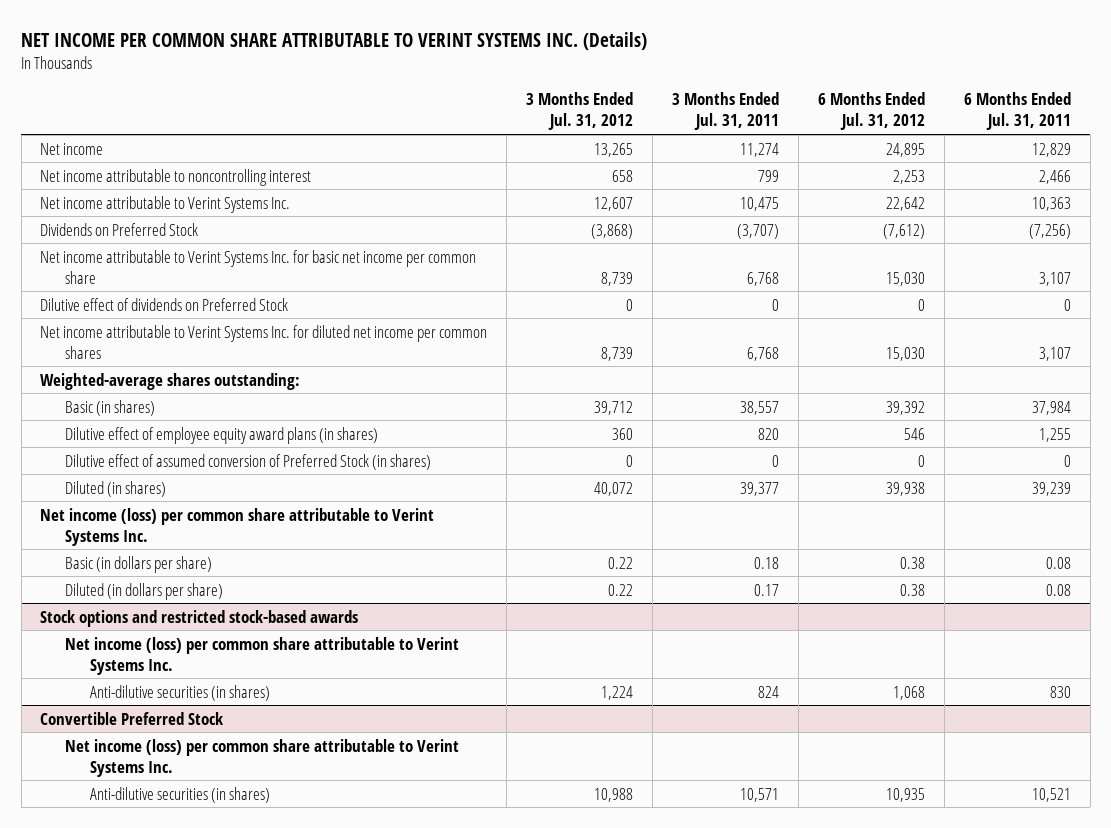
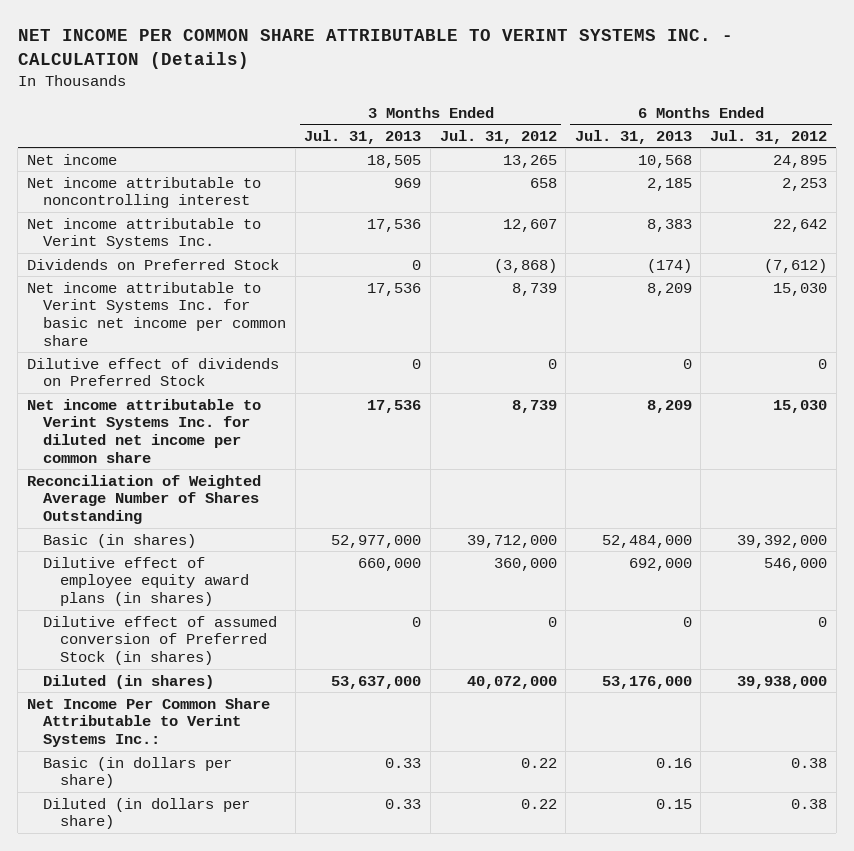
- NET INCOME PER COMMON SHARE ATTRIBUTABLE TO VERINT SYSTEMS INC. (Details)
+ NET INCOME PER COMMON SHARE ATTRIBUTABLE TO VERINT SYSTEMS INC. - CALCULATION (Details)
- | 3 Months Ended Jul. 31, 2012 | 3 Months Ended Jul. 31, 2011 | 6 Months Ended Jul. 31, 2012 | 6 Months Ended Jul. 31, 2011
+ | 3 Months Ended Jul. 31, 2013 | 3 Months Ended Jul. 31, 2012 | 6 Months Ended Jul. 31, 2013 | 6 Months Ended Jul. 31, 2012
- Net income attributable to Verint Systems Inc. for diluted net income per common shares | 8,739 | 6,768 | 15,030 | 3,107
- Weighted-average shares outstanding:
- Basic (in shares) | 39,712 | 38,557 | 39,392 | 37,984
- Dilutive effect of employee equity award plans (in shares) | 360 | 820 | 546 | 1,255
+ Net income attributable to Verint Systems Inc. for diluted net income per common share | 17,536 | 8,739 | 8,209 | 15,030
+ Reconciliation of Weighted Average Number of Shares Outstanding
+ Basic (in shares) | 52,977,000 | 39,712,000 | 52,484,000 | 39,392,000
+ Dilutive effect of employee equity award plans (in shares) | 660,000 | 360,000 | 692,000 | 546,000
- Diluted (in shares) | 40,072 | 39,377 | 39,938 | 39,239
- Net income (loss) per common share attributable to Verint Systems Inc.
+ Diluted (in shares) | 53,637,000 | 40,072,000 | 53,176,000 | 39,938,000
+ Net Income Per Common Share Attributable to Verint Systems Inc.:
- Stock options and restricted stock-based awards
- Net income (loss) per common share attributable to Verint Systems Inc.
- Anti-dilutive securities (in shares) | 1,224 | 824 | 1,068 | 830
- Convertible Preferred Stock
- Net income (loss) per common share attributable to Verint Systems Inc.
- Anti-dilutive securities (in shares) | 10,988 | 10,571 | 10,935 | 10,521

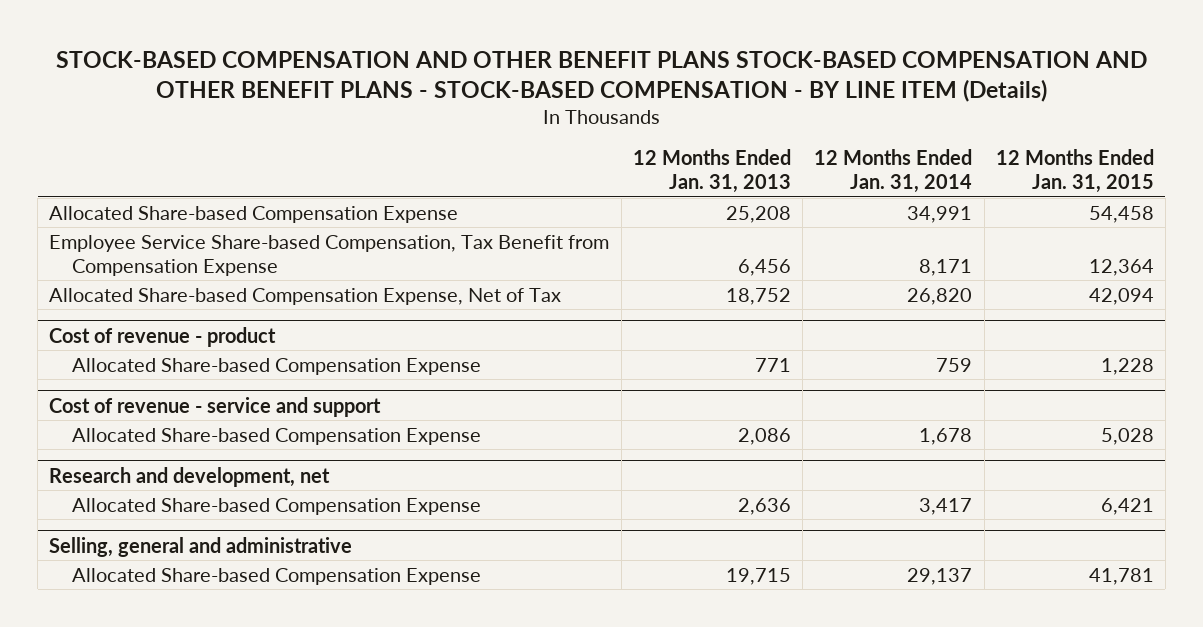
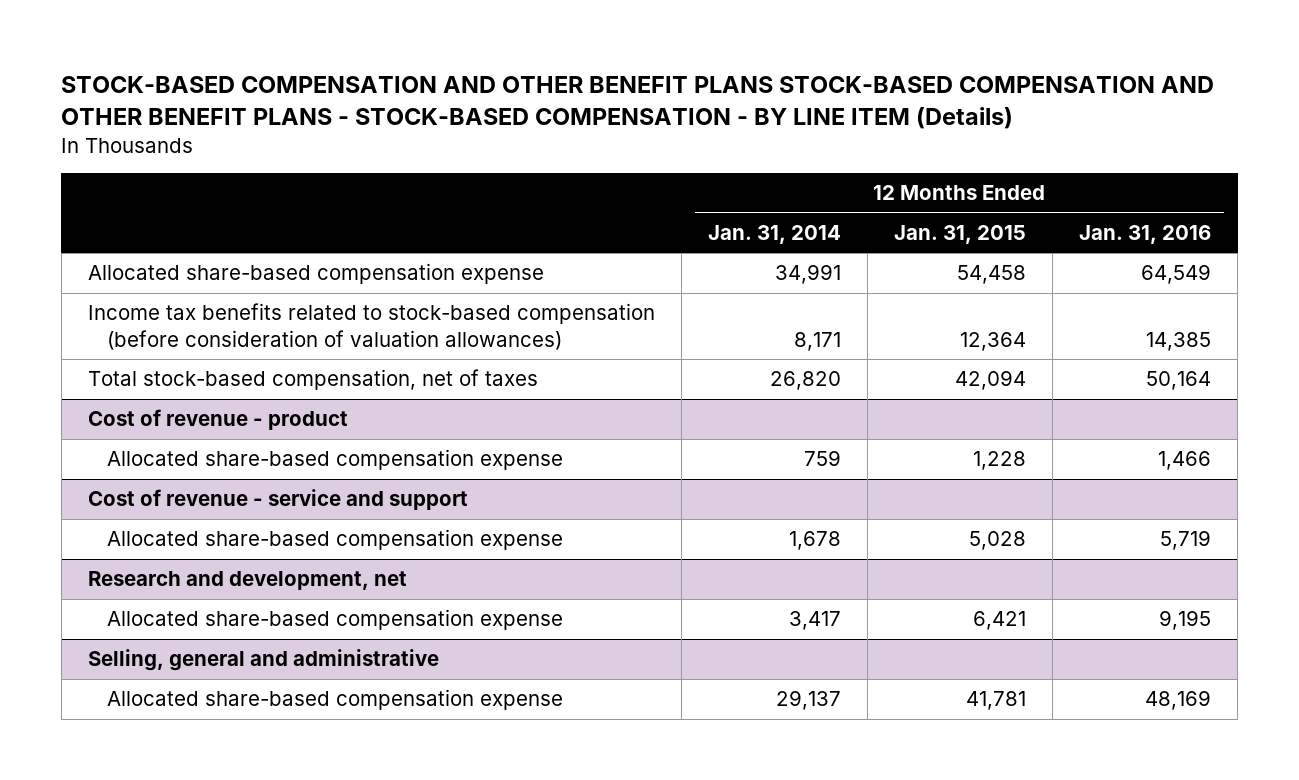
- | 12 Months Ended Jan. 31, 2013 | 12 Months Ended Jan. 31, 2014 | 12 Months Ended Jan. 31, 2015
+ | 12 Months Ended Jan. 31, 2014 | 12 Months Ended Jan. 31, 2015 | 12 Months Ended Jan. 31, 2016
- Allocated Share-based Compensation Expense | 25,208 | 34,991 | 54,458
- Employee Service Share-based Compensation, Tax Benefit from Compensation Expense | 6,456 | 8,171 | 12,364
- Allocated Share-based Compensation Expense, Net of Tax | 18,752 | 26,820 | 42,094
+ Allocated share-based compensation expense | 34,991 | 54,458 | 64,549
+ Income tax benefits related to stock-based compensation (before consideration of valuation allowances) | 8,171 | 12,364 | 14,385
+ Total stock-based compensation, net of taxes | 26,820 | 42,094 | 50,164
@ Cost of revenue - product
- Allocated Share-based Compensation Expense | 771 | 759 | 1,228
+ Allocated share-based compensation expense | 759 | 1,228 | 1,466
@ Cost of revenue - service and support
- Allocated Share-based Compensation Expense | 2,086 | 1,678 | 5,028
+ Allocated share-based compensation expense | 1,678 | 5,028 | 5,719
@ Research and development, net
- Allocated Share-based Compensation Expense | 2,636 | 3,417 | 6,421
+ Allocated share-based compensation expense | 3,417 | 6,421 | 9,195
@ Selling, general and administrative
- Allocated Share-based Compensation Expense | 19,715 | 29,137 | 41,781
+ Allocated share-based compensation expense | 29,137 | 41,781 | 48,169

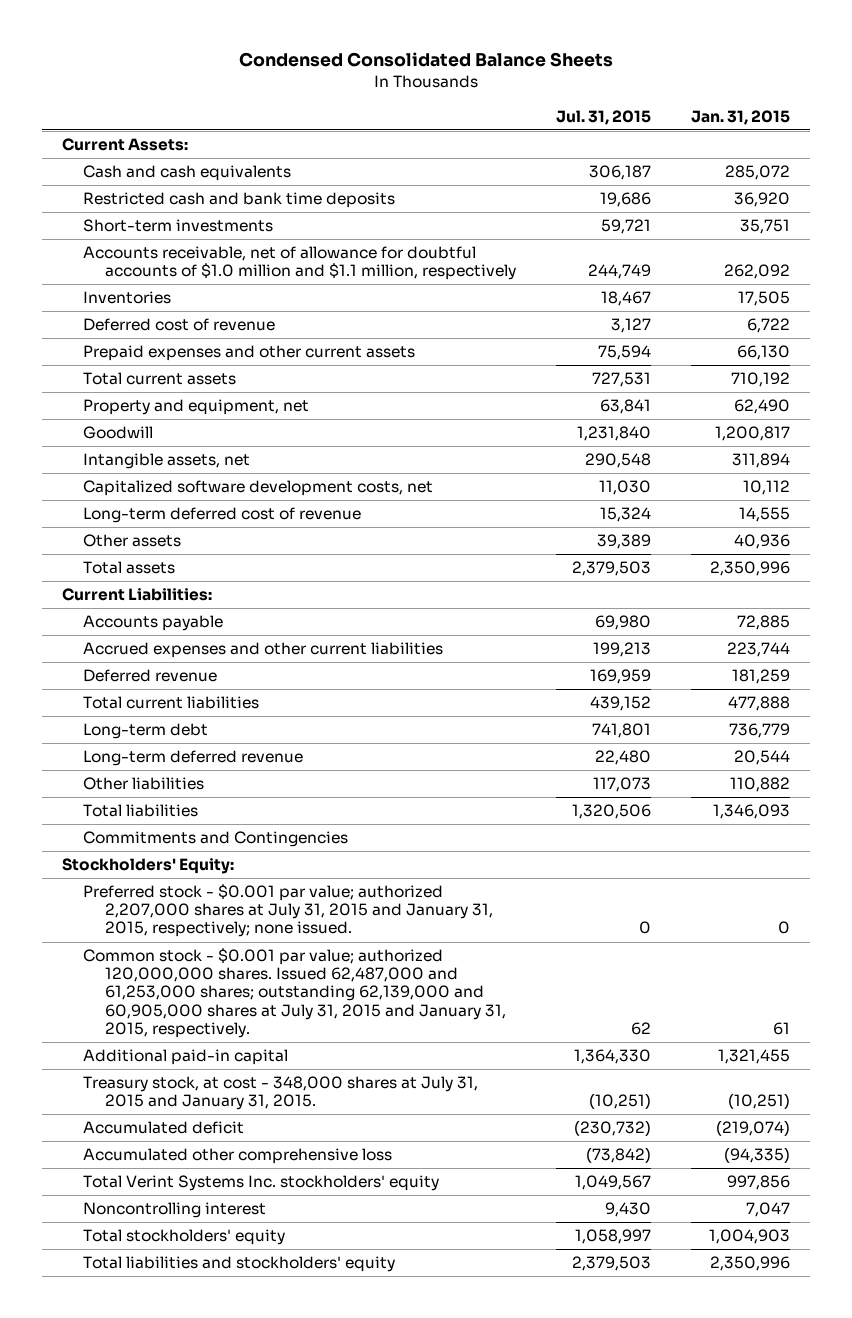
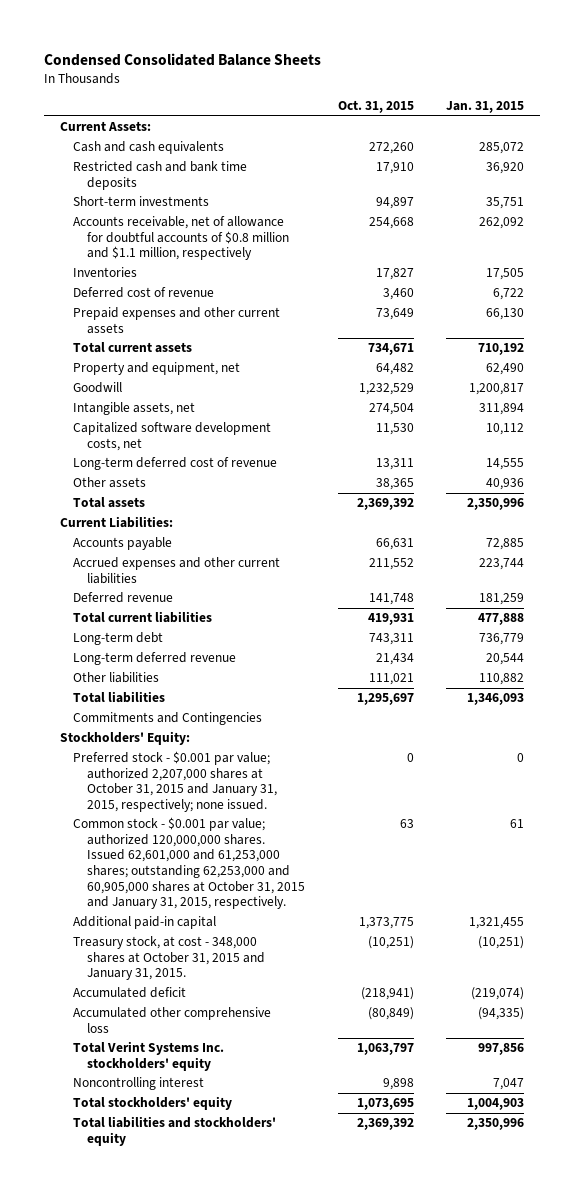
- | Jul. 31, 2015 | Jan. 31, 2015
+ | Oct. 31, 2015 | Jan. 31, 2015
- Accounts receivable, net of allowance for doubtful accounts of $1.0 million and $1.1 million, respectively | 244,749 | 262,092
+ Accounts receivable, net of allowance for doubtful accounts of $0.8 million and $1.1 million, respectively | 254,668 | 262,092
- Preferred stock - $0.001 par value; authorized 2,207,000 shares at July 31, 2015 and January 31, 2015, respectively; none issued. | 0 | 0
- Common stock - $0.001 par value; authorized 120,000,000 shares. Issued 62,487,000 and 61,253,000 shares; outstanding 62,139,000 and 60,905,000 shares at July 31, 2015 and January 31, 2015, respectively. | 62 | 61
+ Preferred stock - $0.001 par value; authorized 2,207,000 shares at October 31, 2015 and January 31, 2015, respectively; none issued. | 0 | 0
+ Common stock - $0.001 par value; authorized 120,000,000 shares. Issued 62,601,000 and 61,253,000 shares; outstanding 62,253,000 and 60,905,000 shares at October 31, 2015 and January 31, 2015, respectively. | 63 | 61
- Treasury stock, at cost - 348,000 shares at July 31, 2015 and January 31, 2015. | (10,251) | (10,251)
+ Treasury stock, at cost - 348,000 shares at October 31, 2015 and January 31, 2015. | (10,251) | (10,251)

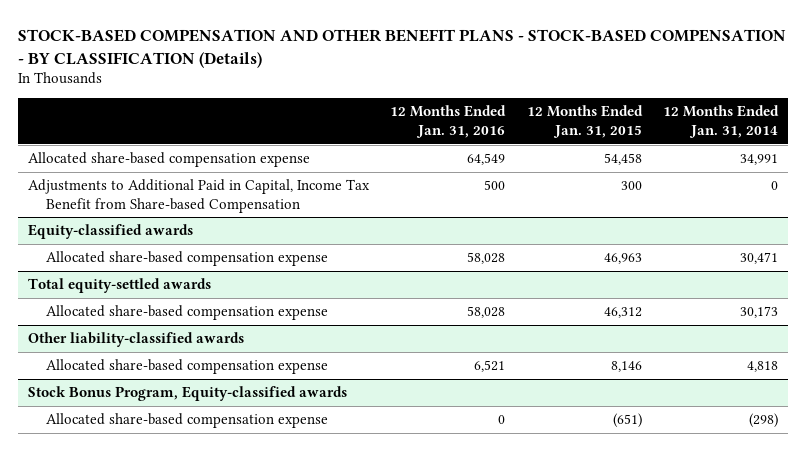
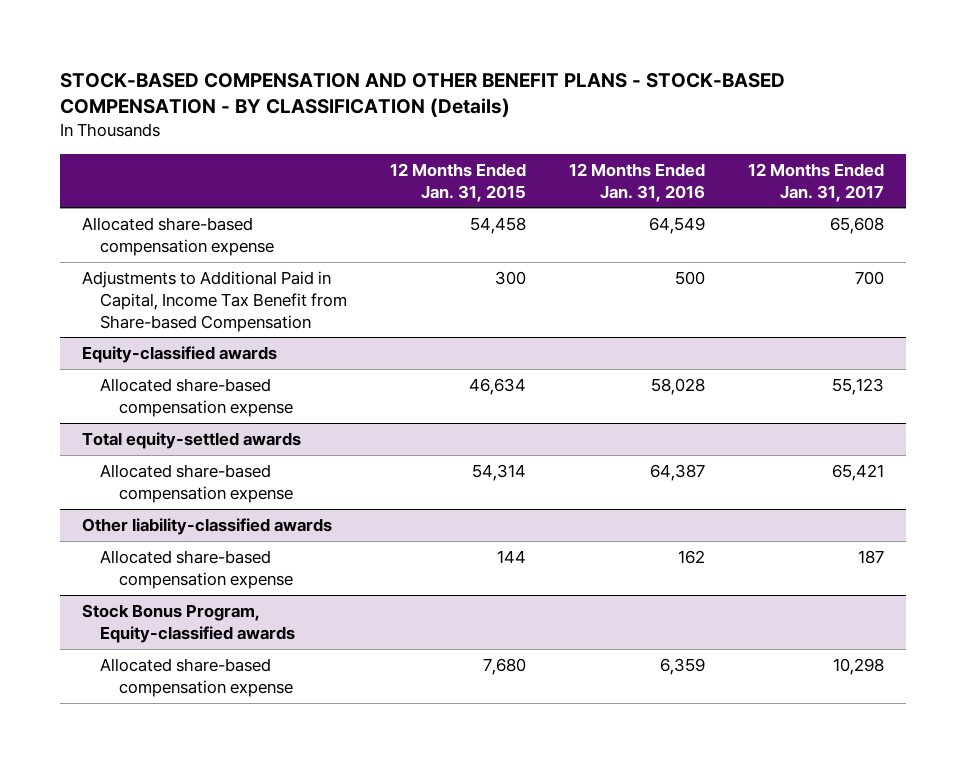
- | 12 Months Ended Jan. 31, 2016 | 12 Months Ended Jan. 31, 2015 | 12 Months Ended Jan. 31, 2014
+ | 12 Months Ended Jan. 31, 2015 | 12 Months Ended Jan. 31, 2016 | 12 Months Ended Jan. 31, 2017
@ Equity-classified awards
- Allocated share-based compensation expense | 58,028 | 46,963 | 30,471
+ Allocated share-based compensation expense | 46,634 | 58,028 | 55,123
@ Total equity-settled awards
- Allocated share-based compensation expense | 58,028 | 46,312 | 30,173
+ Allocated share-based compensation expense | 54,314 | 64,387 | 65,421
@ Other liability-classified awards
- Allocated share-based compensation expense | 6,521 | 8,146 | 4,818
+ Allocated share-based compensation expense | 144 | 162 | 187
@ Stock Bonus Program, Equity-classified awards
- Allocated share-based compensation expense | 0 | (651) | (298)
+ Allocated share-based compensation expense | 7,680 | 6,359 | 10,298

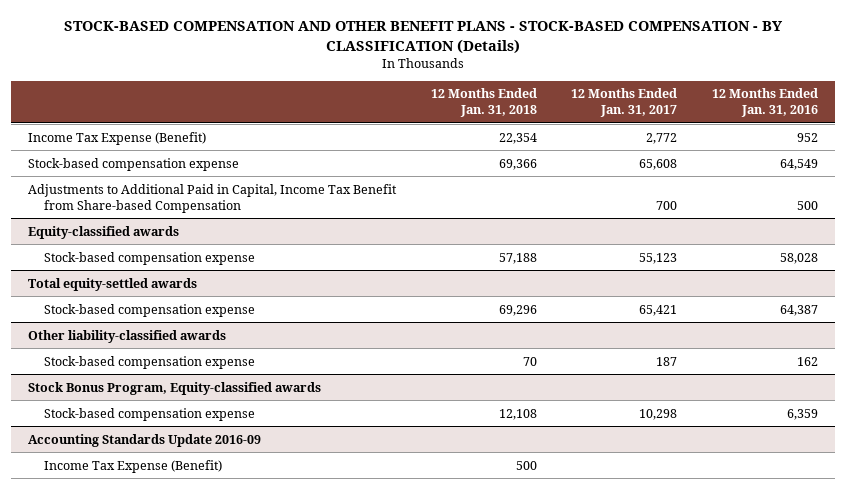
- | 12 Months Ended Jan. 31, 2015 | 12 Months Ended Jan. 31, 2016 | 12 Months Ended Jan. 31, 2017
+ | 12 Months Ended Jan. 31, 2018 | 12 Months Ended Jan. 31, 2017 | 12 Months Ended Jan. 31, 2016
- Allocated share-based compensation expense | 54,458 | 64,549 | 65,608
+ Income Tax Expense (Benefit) | 22,354 | 2,772 | 952
+ Stock-based compensation expense | 69,366 | 65,608 | 64,549
@ Equity-classified awards
- Allocated share-based compensation expense | 46,634 | 58,028 | 55,123
+ Stock-based compensation expense | 57,188 | 55,123 | 58,028
@ Total equity-settled awards
- Allocated share-based compensation expense | 54,314 | 64,387 | 65,421
+ Stock-based compensation expense | 69,296 | 65,421 | 64,387
@ Other liability-classified awards
- Allocated share-based compensation expense | 144 | 162 | 187
+ Stock-based compensation expense | 70 | 187 | 162
@ Stock Bonus Program, Equity-classified awards
- Allocated share-based compensation expense | 7,680 | 6,359 | 10,298
+ Stock-based compensation expense | 12,108 | 10,298 | 6,359
+ Accounting Standards Update 2016-09
+ Income Tax Expense (Benefit) | 500 | |

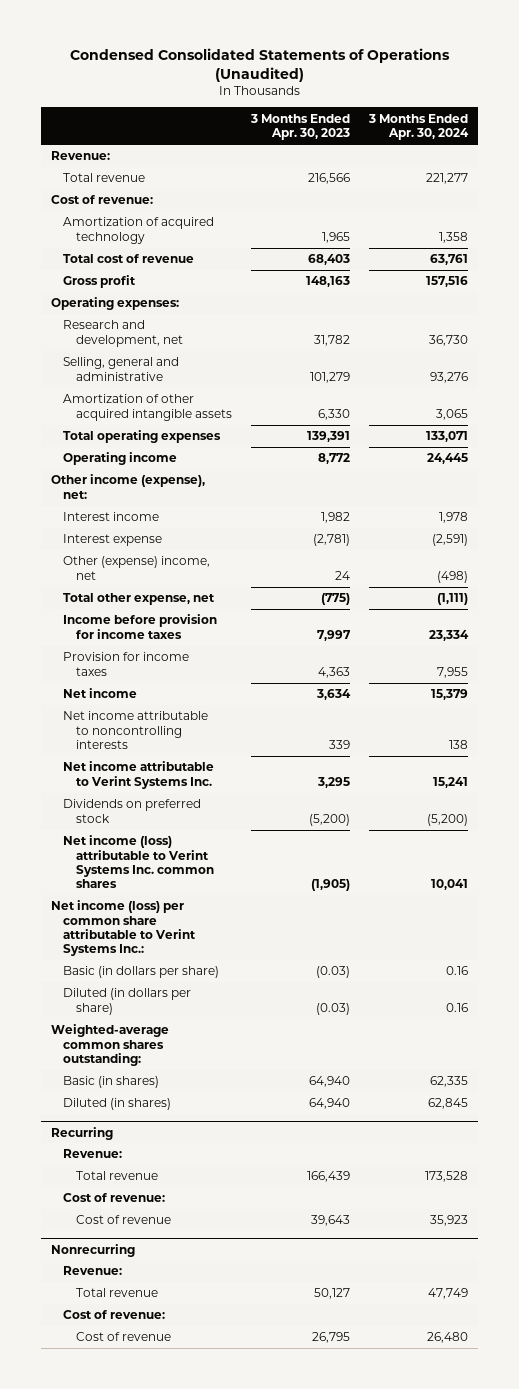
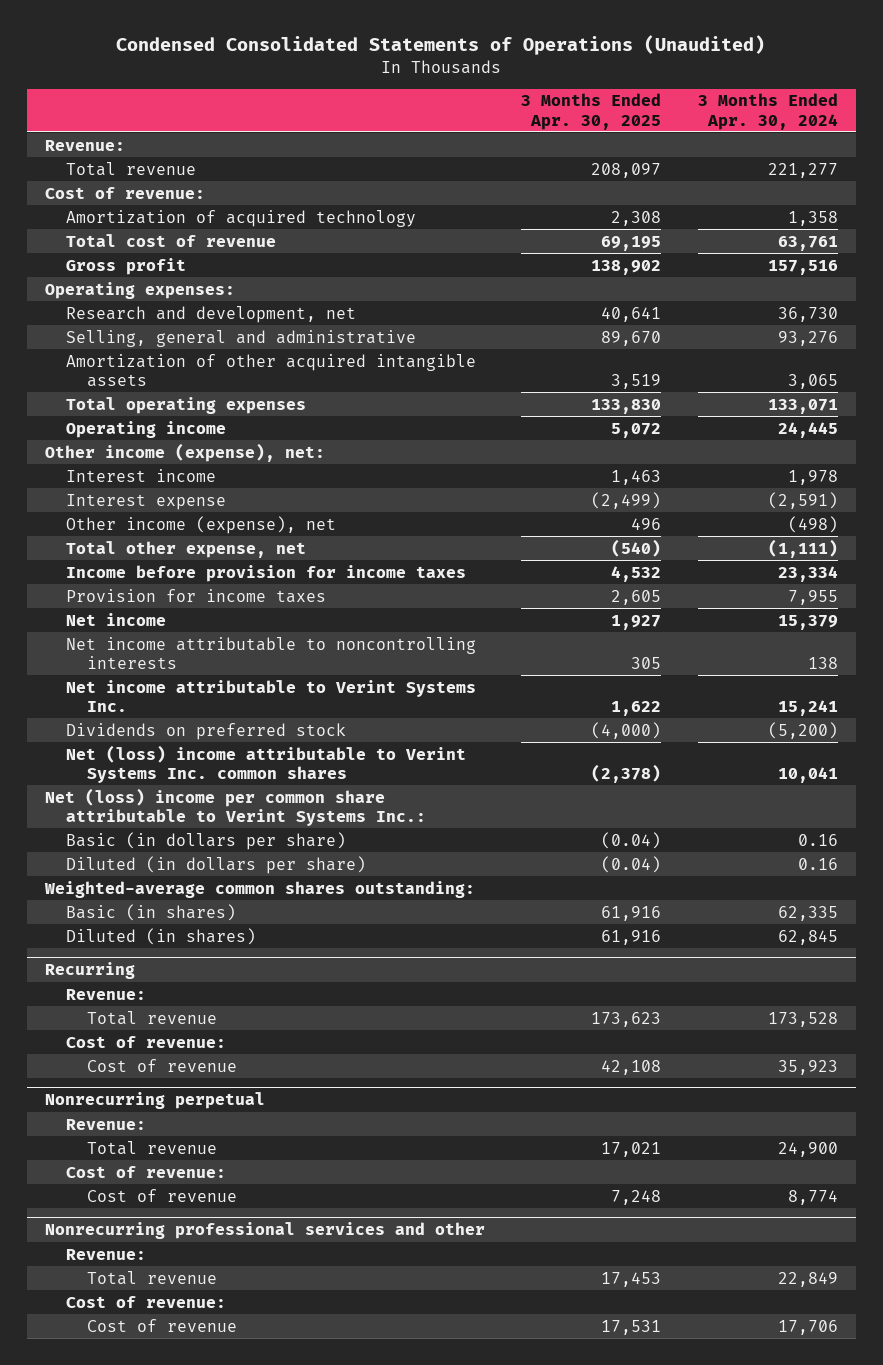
- | 3 Months Ended Apr. 30, 2023 | 3 Months Ended Apr. 30, 2024
+ | 3 Months Ended Apr. 30, 2025 | 3 Months Ended Apr. 30, 2024
- Other (expense) income, net | 24 | (498)
+ Other income (expense), net | 496 | (498)
- Net income (loss) attributable to Verint Systems Inc. common shares | (1,905) | 10,041
- Net income (loss) per common share attributable to Verint Systems Inc.:
+ Net (loss) income attributable to Verint Systems Inc. common shares | (2,378) | 10,041
+ Net (loss) income per common share attributable to Verint Systems Inc.:
- Nonrecurring
+ Nonrecurring perpetual
- Total revenue | 50,127 | 47,749
+ Total revenue | 17,021 | 24,900
- Cost of revenue | 26,795 | 26,480
+ Cost of revenue | 7,248 | 8,774
+ Nonrecurring professional services and other
+ Revenue:
+ Total revenue | 17,453 | 22,849
+ Cost of revenue:
+ Cost of revenue | 17,531 | 17,706

